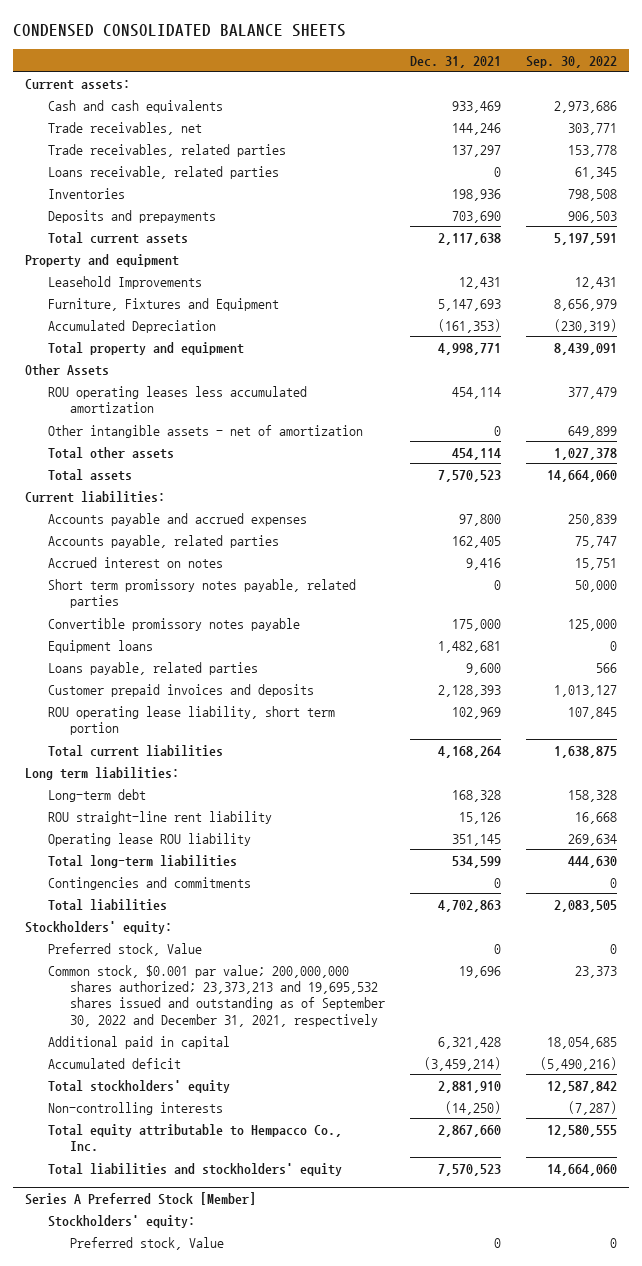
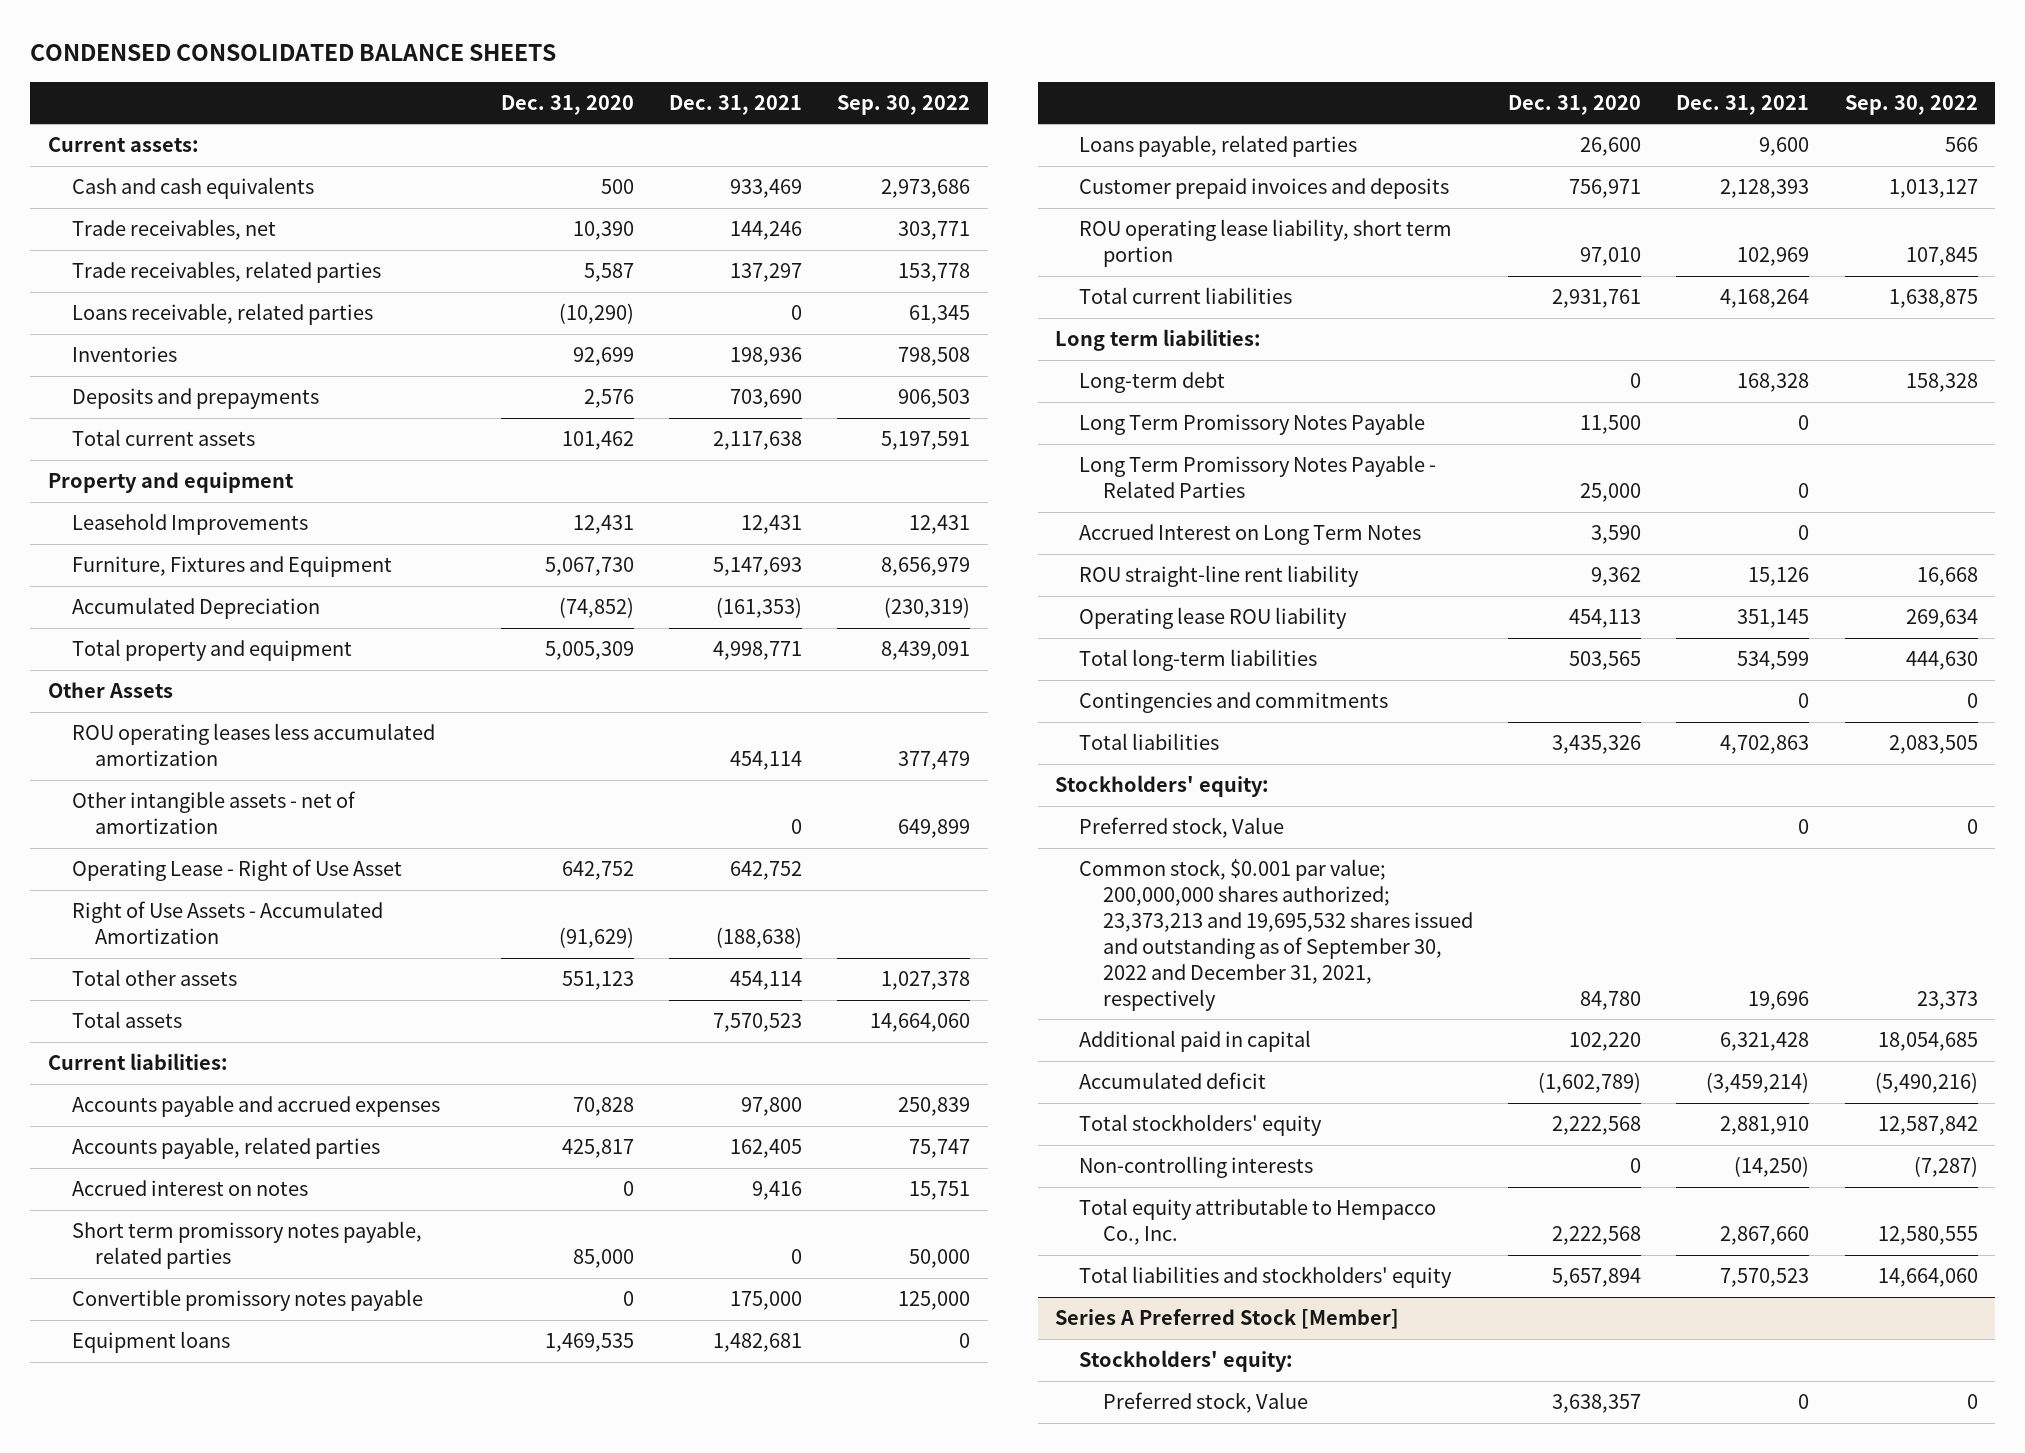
- | Dec. 31, 2021 | Sep. 30, 2022
+ | Dec. 31, 2020 | Dec. 31, 2021 | Sep. 30, 2022
+ Operating Lease - Right of Use Asset | 642,752 | 642,752 |
+ Right of Use Assets - Accumulated Amortization | (91,629) | (188,638) |
+ Long Term Promissory Notes Payable | 11,500 | 0 |
+ Long Term Promissory Notes Payable - Related Parties | 25,000 | 0 |
+ Accrued Interest on Long Term Notes | 3,590 | 0 |

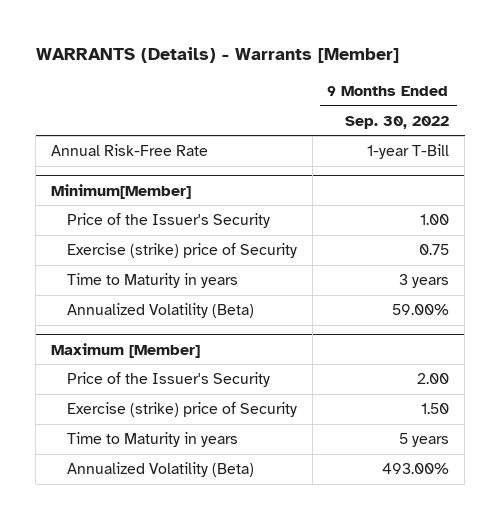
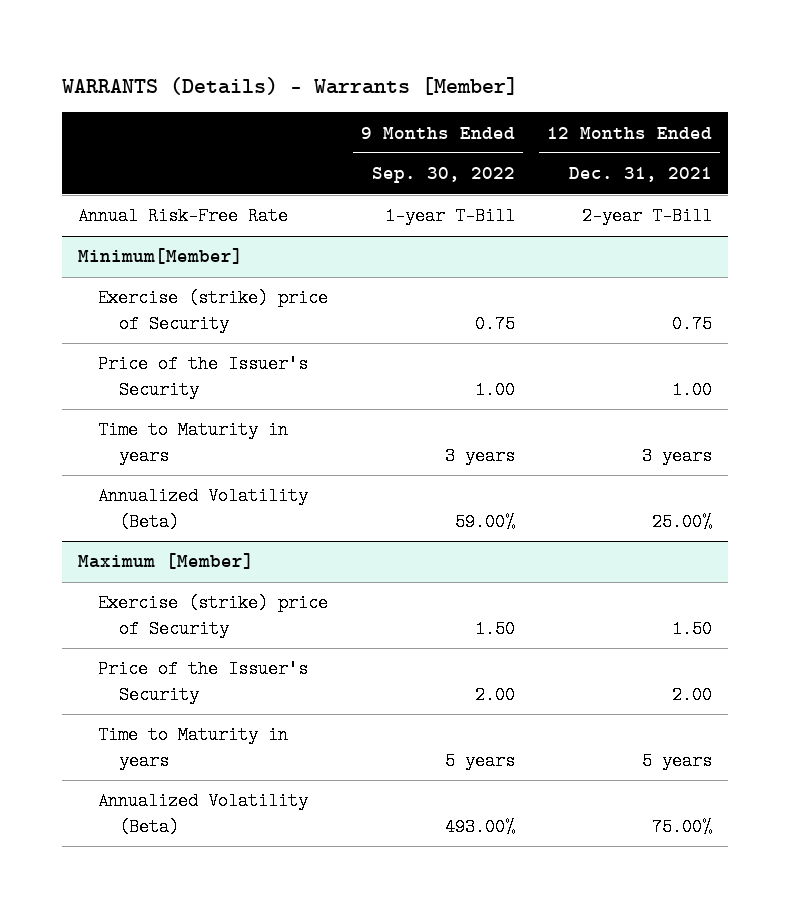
- | 9 Months Ended Sep. 30, 2022
+ | 9 Months Ended Sep. 30, 2022 | 12 Months Ended Dec. 31, 2021
@ Minimum[Member]
moved down: Price of the Issuer's Security | 1.00 | 1.00
@ Maximum [Member]
moved down: Price of the Issuer's Security | 2.00 | 2.00

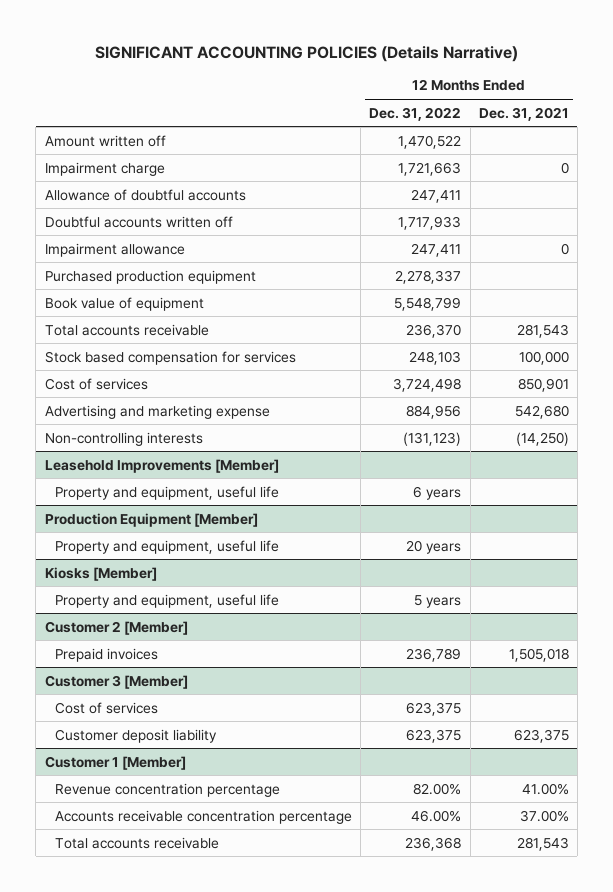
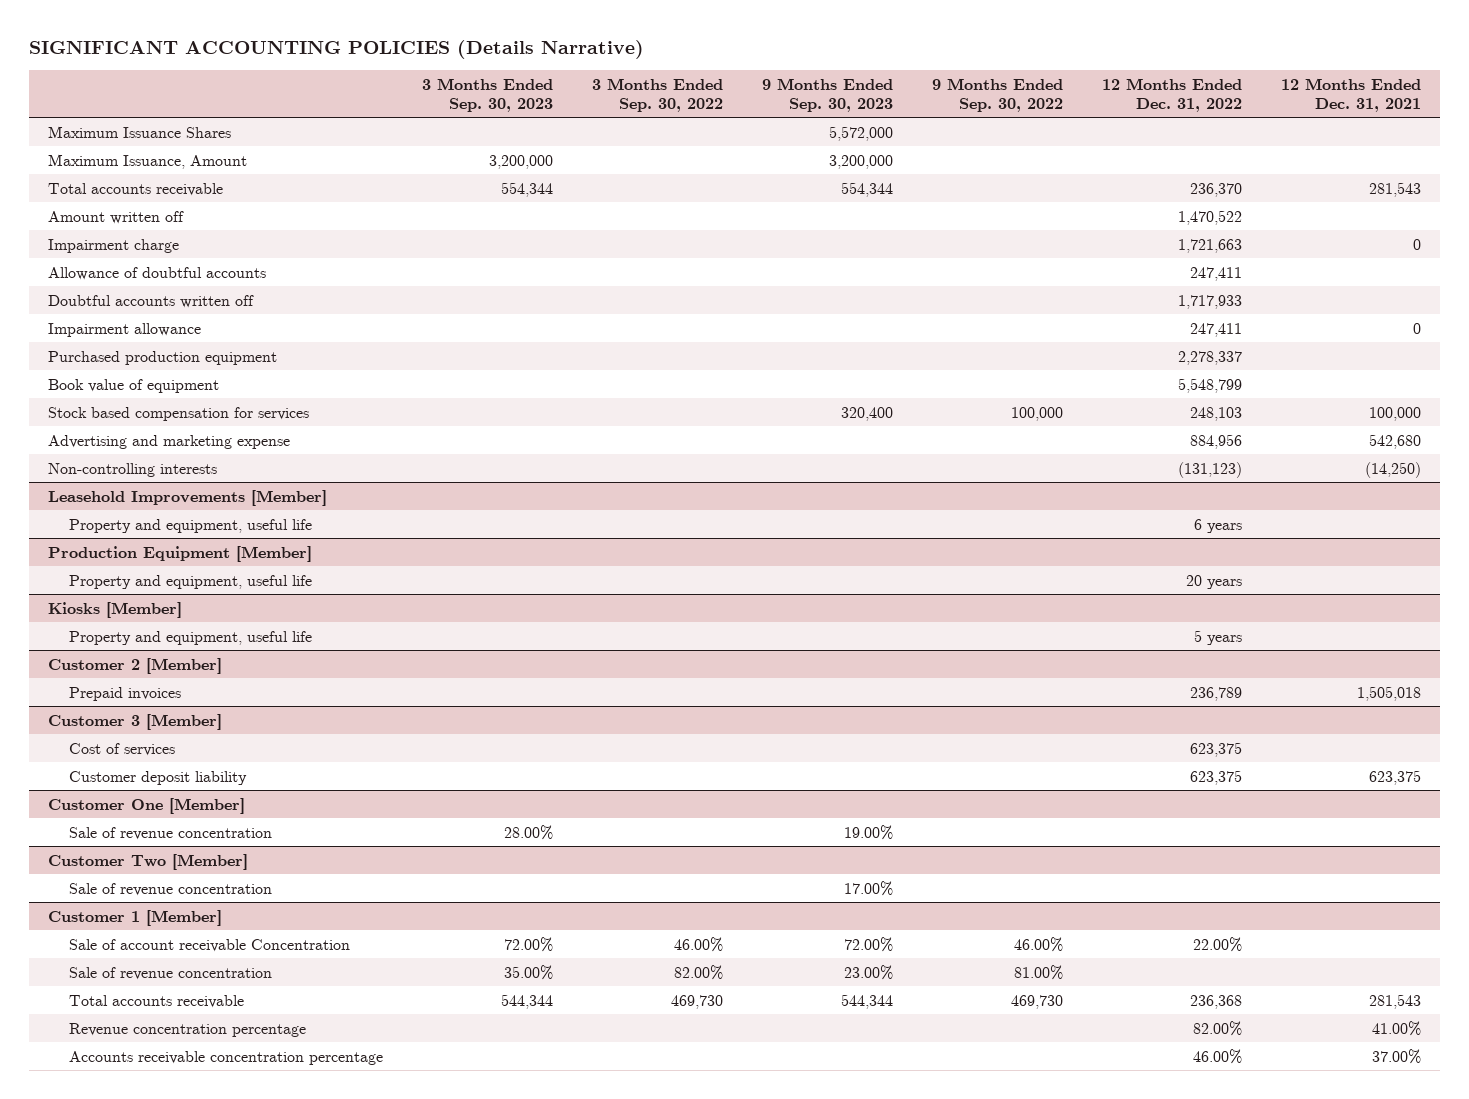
- | 12 Months Ended Dec. 31, 2022 | 12 Months Ended Dec. 31, 2021
+ | 3 Months Ended Sep. 30, 2023 | 3 Months Ended Sep. 30, 2022 | 9 Months Ended Sep. 30, 2023 | 9 Months Ended Sep. 30, 2022 | 12 Months Ended Dec. 31, 2022 | 12 Months Ended Dec. 31, 2021
+ Maximum Issuance Shares | | | 5,572,000 | | |
+ Maximum Issuance, Amount | 3,200,000 | | 3,200,000 | | |
moved up: Total accounts receivable | 554,344 | | 554,344 | | 236,370 | 281,543
- Cost of services | 3,724,498 | 850,901
+ Customer One [Member]
+ Sale of revenue concentration | 28.00% | | 19.00% | | |
+ Customer Two [Member]
+ Sale of revenue concentration | | | 17.00% | | |
@ Customer 1 [Member]
+ Sale of account receivable Concentration | 72.00% | 46.00% | 72.00% | 46.00% | 22.00% |
+ Sale of revenue concentration | 35.00% | 82.00% | 23.00% | 81.00% | |
moved up: Total accounts receivable | 544,344 | 469,730 | 544,344 | 469,730 | 236,368 | 281,543

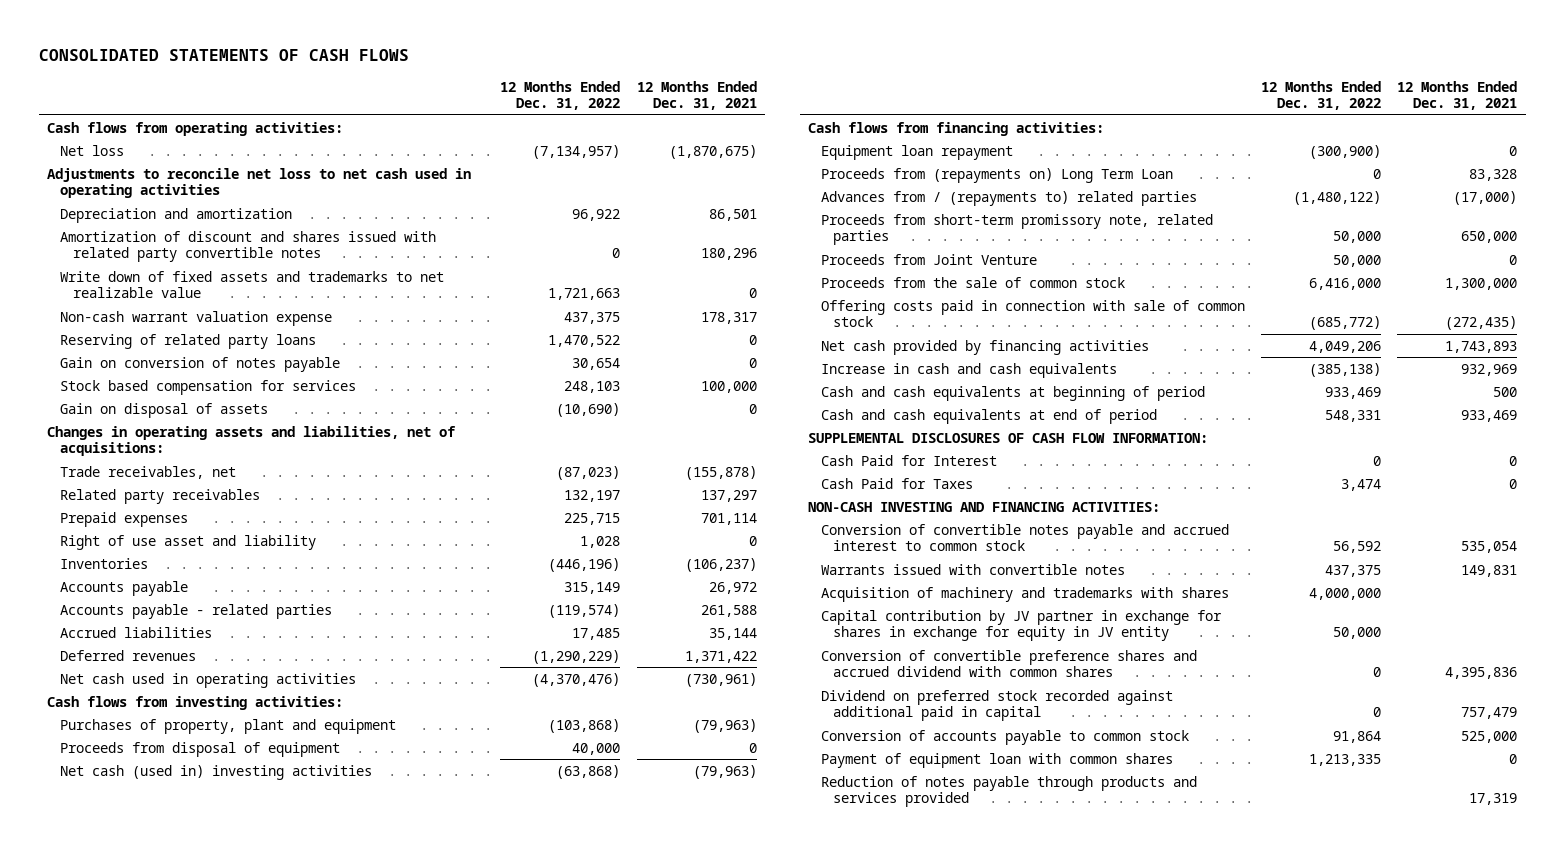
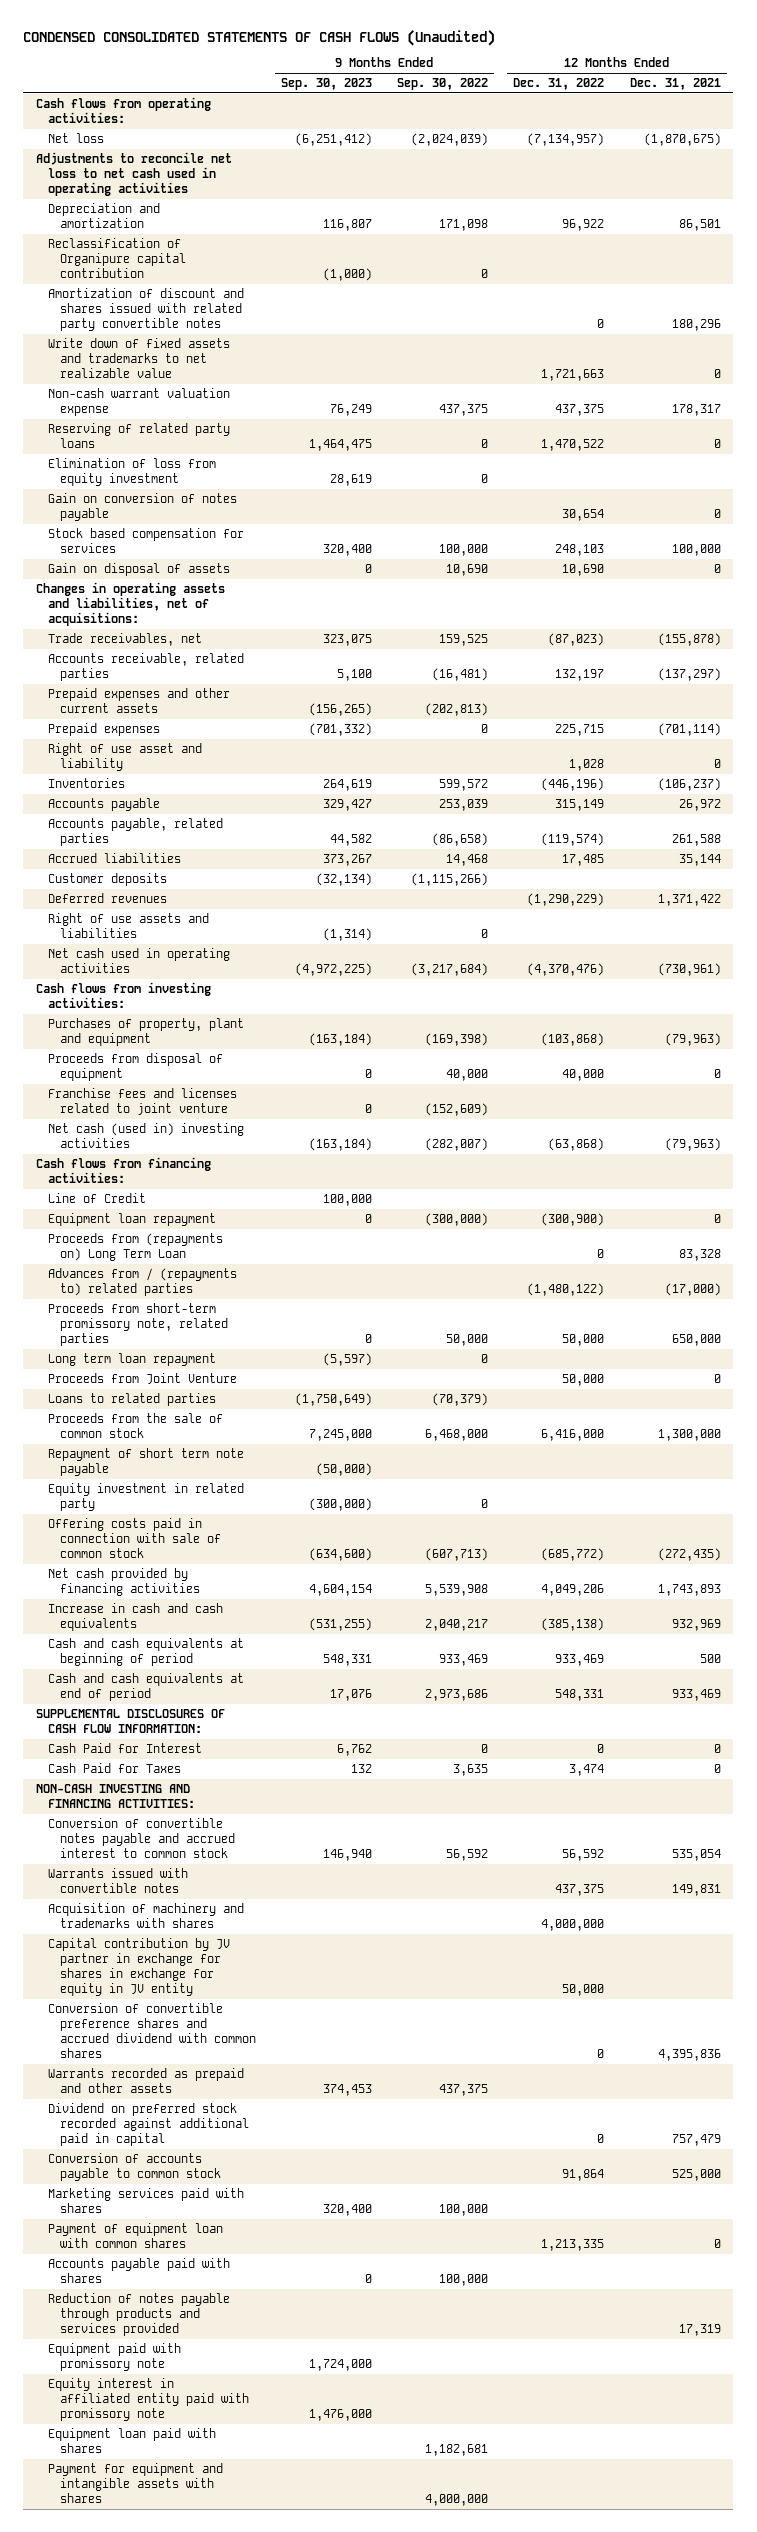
- CONSOLIDATED STATEMENTS OF CASH FLOWS
+ CONDENSED CONSOLIDATED STATEMENTS OF CASH FLOWS (Unaudited)
- | 12 Months Ended Dec. 31, 2022 | 12 Months Ended Dec. 31, 2021
+ | 9 Months Ended Sep. 30, 2023 | 9 Months Ended Sep. 30, 2022 | 12 Months Ended Dec. 31, 2022 | 12 Months Ended Dec. 31, 2021
+ Reclassification of Organipure capital contribution | (1,000) | 0 | |
+ Elimination of loss from equity investment | 28,619 | 0 | |
- Gain on disposal of assets | (10,690) | 0
+ Gain on disposal of assets | 0 | 10,690 | 10,690 | 0
- Related party receivables | 132,197 | 137,297
- Prepaid expenses | 225,715 | 701,114
+ Accounts receivable, related parties | 5,100 | (16,481) | 132,197 | (137,297)
+ Prepaid expenses and other current assets | (156,265) | (202,813) | |
+ Prepaid expenses | (701,332) | 0 | 225,715 | (701,114)
- Accounts payable - related parties | (119,574) | 261,588
+ Accounts payable, related parties | 44,582 | (86,658) | (119,574) | 261,588
+ Customer deposits | (32,134) | (1,115,266) | |
+ Right of use assets and liabilities | (1,314) | 0 | |
+ Franchise fees and licenses related to joint venture | 0 | (152,609) | |
+ Line of Credit | 100,000 | | |
+ Long term loan repayment | (5,597) | 0 | |
+ Loans to related parties | (1,750,649) | (70,379) | |
+ Repayment of short term note payable | (50,000) | | |
+ Equity investment in related party | (300,000) | 0 | |
+ Warrants recorded as prepaid and other assets | 374,453 | 437,375 | |
+ Marketing services paid with shares | 320,400 | 100,000 | |
+ Accounts payable paid with shares | 0 | 100,000 | |
+ Equipment paid with promissory note | 1,724,000 | | |
+ Equity interest in affiliated entity paid with promissory note | 1,476,000 | | |
+ Equipment loan paid with shares | | 1,182,681 | |
+ Payment for equipment and intangible assets with shares | | 4,000,000 | |

